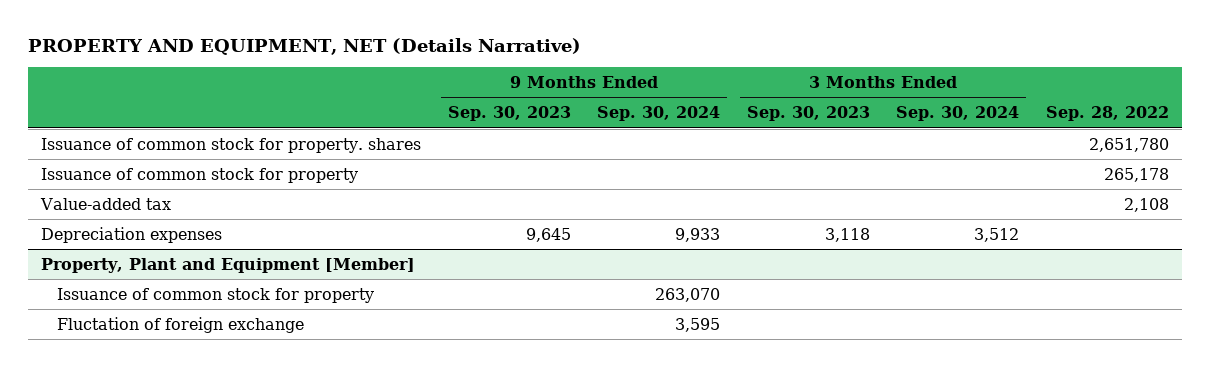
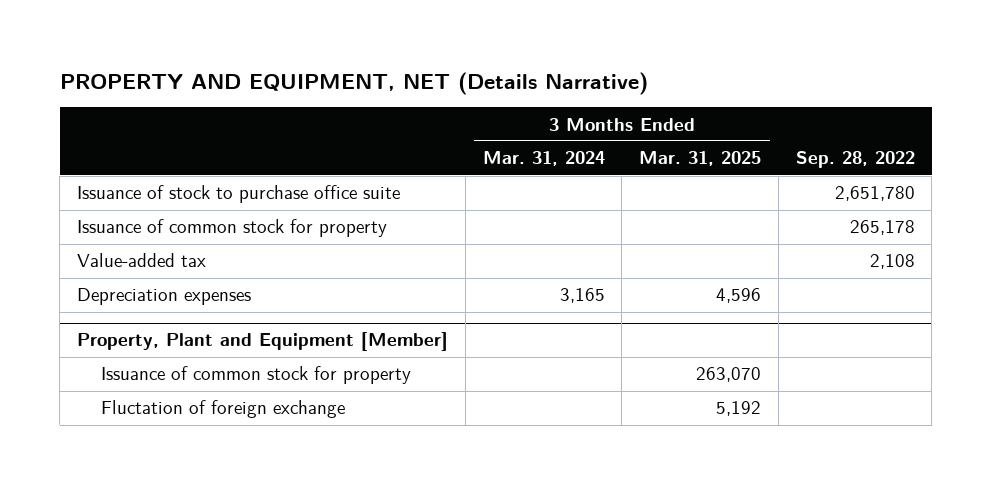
- | 9 Months Ended Sep. 30, 2023 | 9 Months Ended Sep. 30, 2024 | 3 Months Ended Sep. 30, 2023 | 3 Months Ended Sep. 30, 2024 | Sep. 28, 2022
+ | 3 Months Ended Mar. 31, 2024 | 3 Months Ended Mar. 31, 2025 | Sep. 28, 2022
- Issuance of common stock for property. shares | | | | | 2,651,780
+ Issuance of stock to purchase office suite | | | 2,651,780

